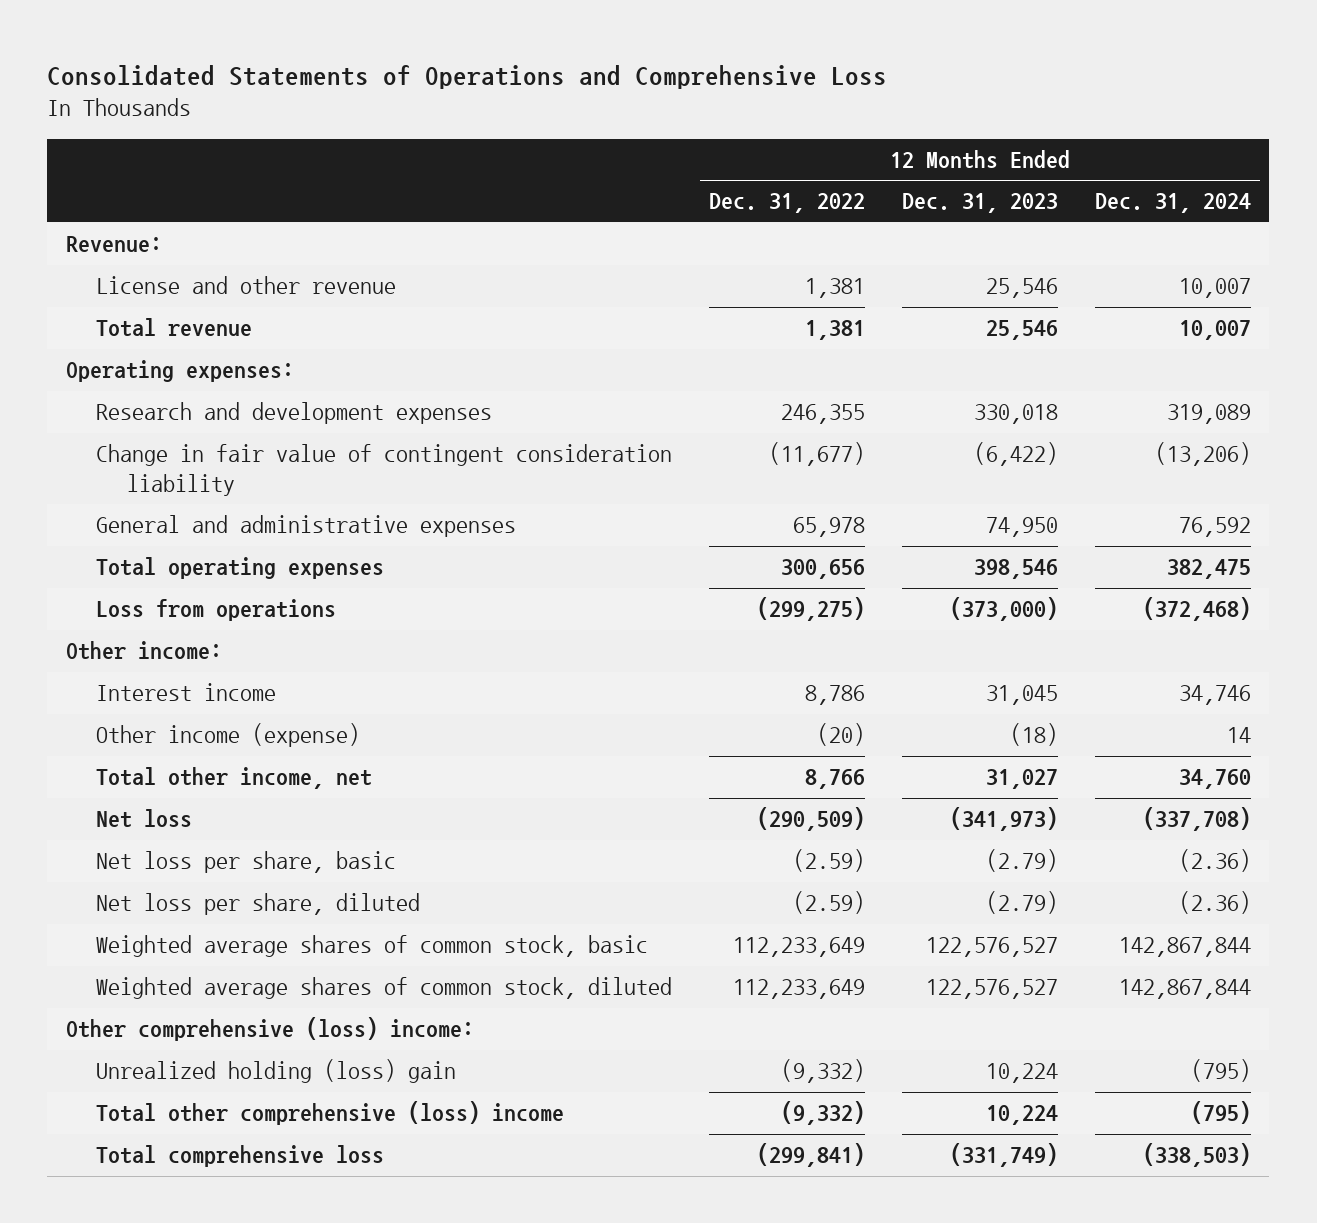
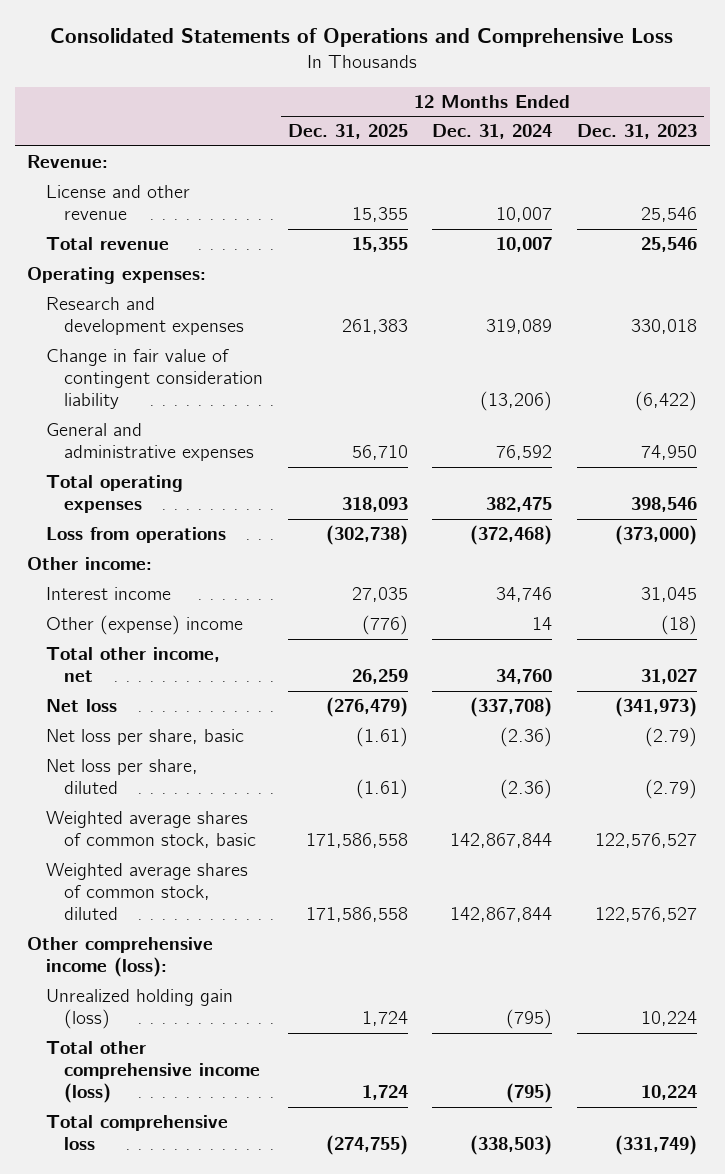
- | 12 Months Ended Dec. 31, 2022 | 12 Months Ended Dec. 31, 2023 | 12 Months Ended Dec. 31, 2024
+ | 12 Months Ended Dec. 31, 2025 | 12 Months Ended Dec. 31, 2024 | 12 Months Ended Dec. 31, 2023
- Other income (expense) | (20) | (18) | 14
+ Other (expense) income | (776) | 14 | (18)
- Other comprehensive (loss) income:
- Unrealized holding (loss) gain | (9,332) | 10,224 | (795)
- Total other comprehensive (loss) income | (9,332) | 10,224 | (795)
+ Other comprehensive income (loss):
+ Unrealized holding gain (loss) | 1,724 | (795) | 10,224
+ Total other comprehensive income (loss) | 1,724 | (795) | 10,224

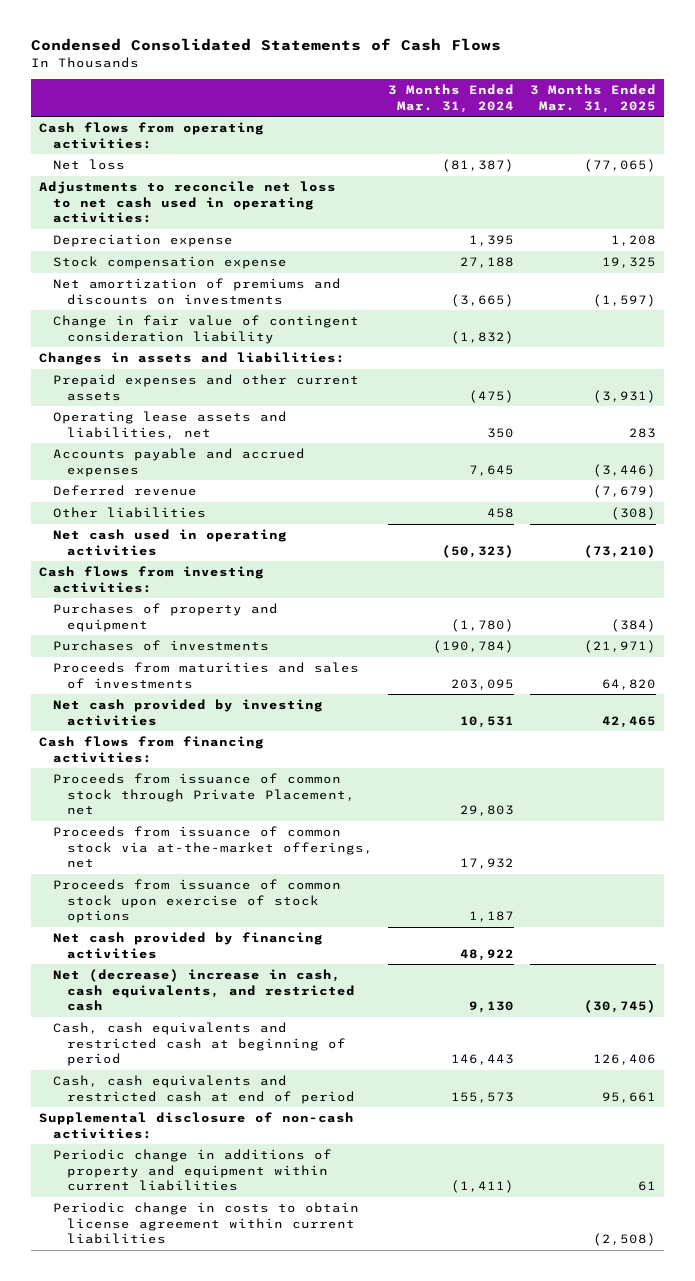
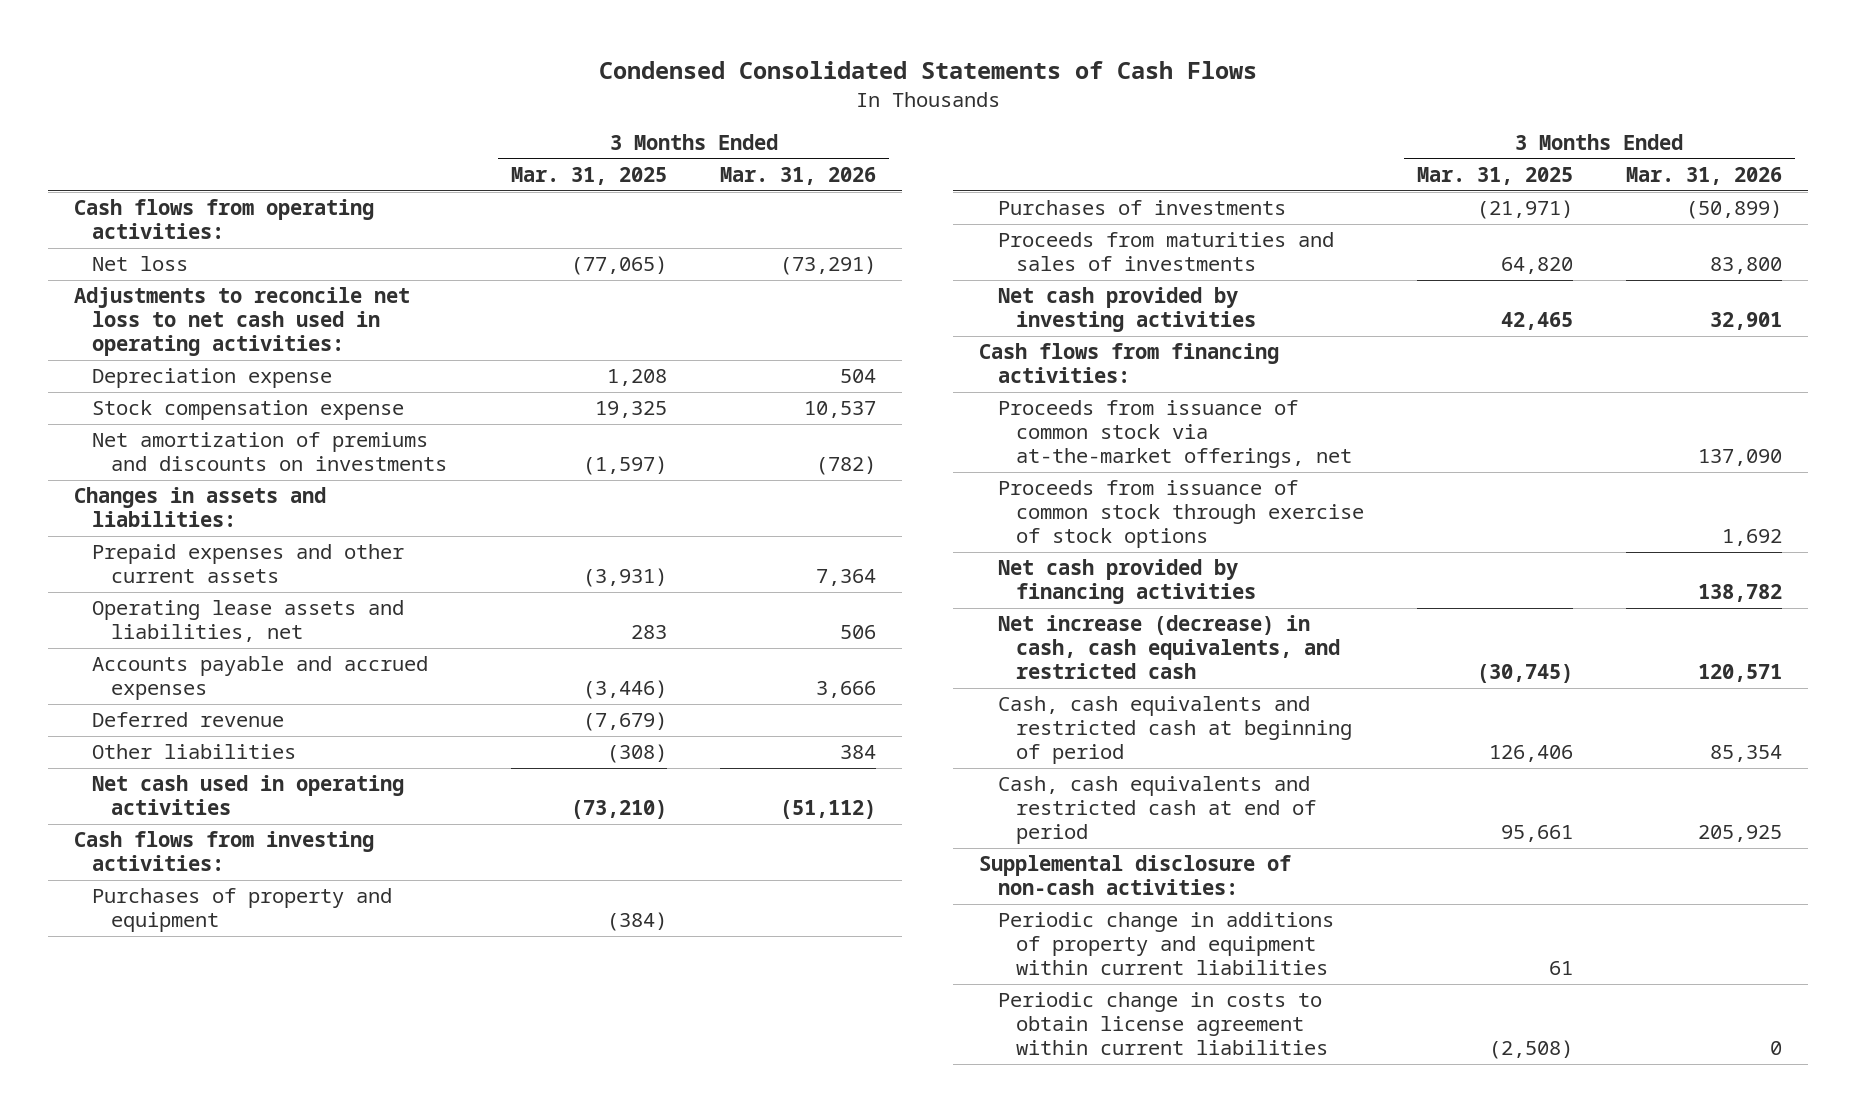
- | 3 Months Ended Mar. 31, 2024 | 3 Months Ended Mar. 31, 2025
+ | 3 Months Ended Mar. 31, 2025 | 3 Months Ended Mar. 31, 2026
- Change in fair value of contingent consideration liability | (1,832) |
- Proceeds from issuance of common stock through Private Placement, net | 29,803 |
- Proceeds from issuance of common stock upon exercise of stock options | 1,187 |
+ Proceeds from issuance of common stock through exercise of stock options | | 1,692
- Net (decrease) increase in cash, cash equivalents, and restricted cash | 9,130 | (30,745)
+ Net increase (decrease) in cash, cash equivalents, and restricted cash | (30,745) | 120,571

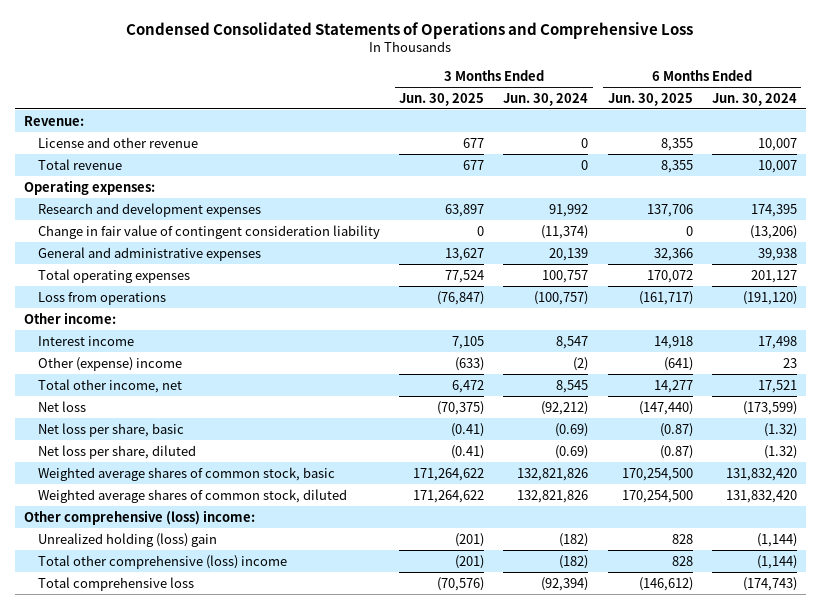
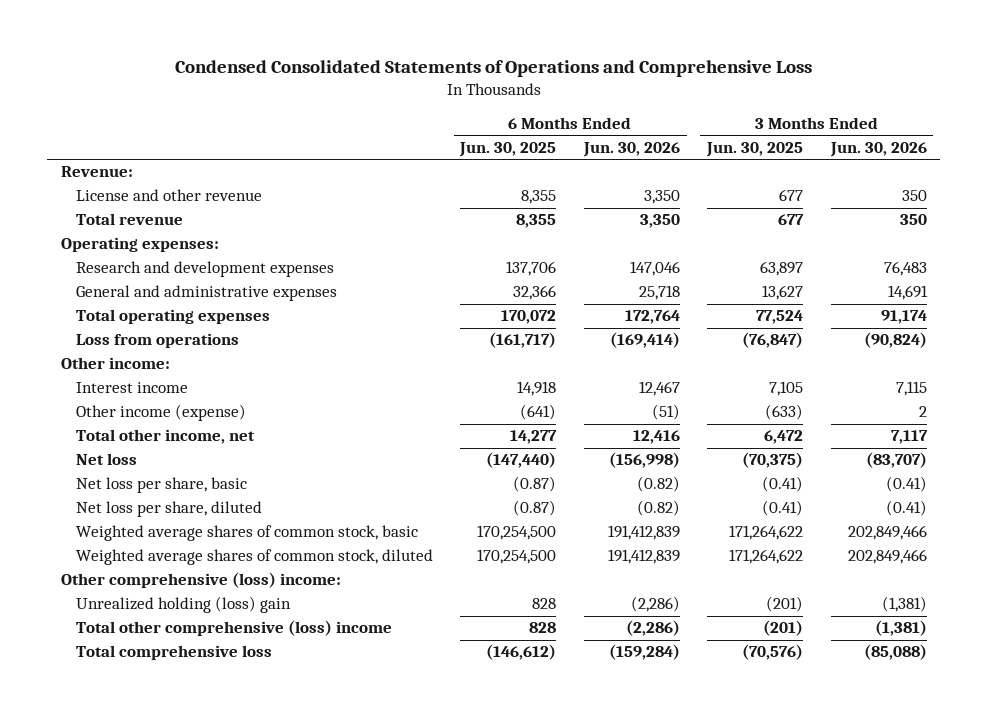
- | 3 Months Ended Jun. 30, 2025 | 3 Months Ended Jun. 30, 2024 | 6 Months Ended Jun. 30, 2025 | 6 Months Ended Jun. 30, 2024
+ | 6 Months Ended Jun. 30, 2025 | 6 Months Ended Jun. 30, 2026 | 3 Months Ended Jun. 30, 2025 | 3 Months Ended Jun. 30, 2026
- Change in fair value of contingent consideration liability | 0 | (11,374) | 0 | (13,206)
- Other (expense) income | (633) | (2) | (641) | 23
+ Other income (expense) | (641) | (51) | (633) | 2

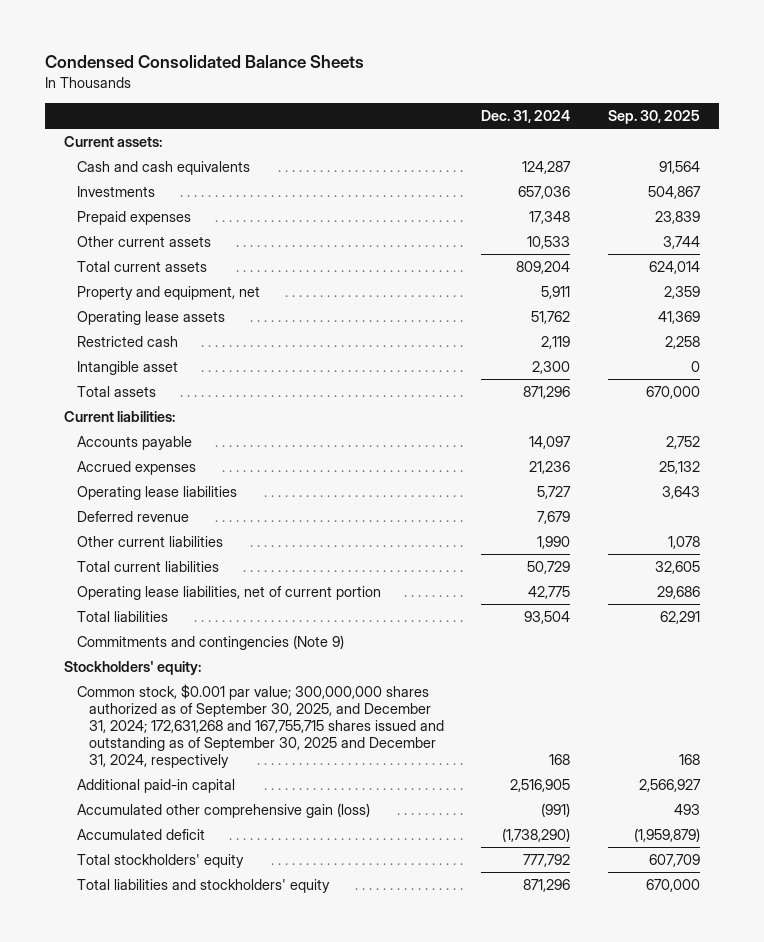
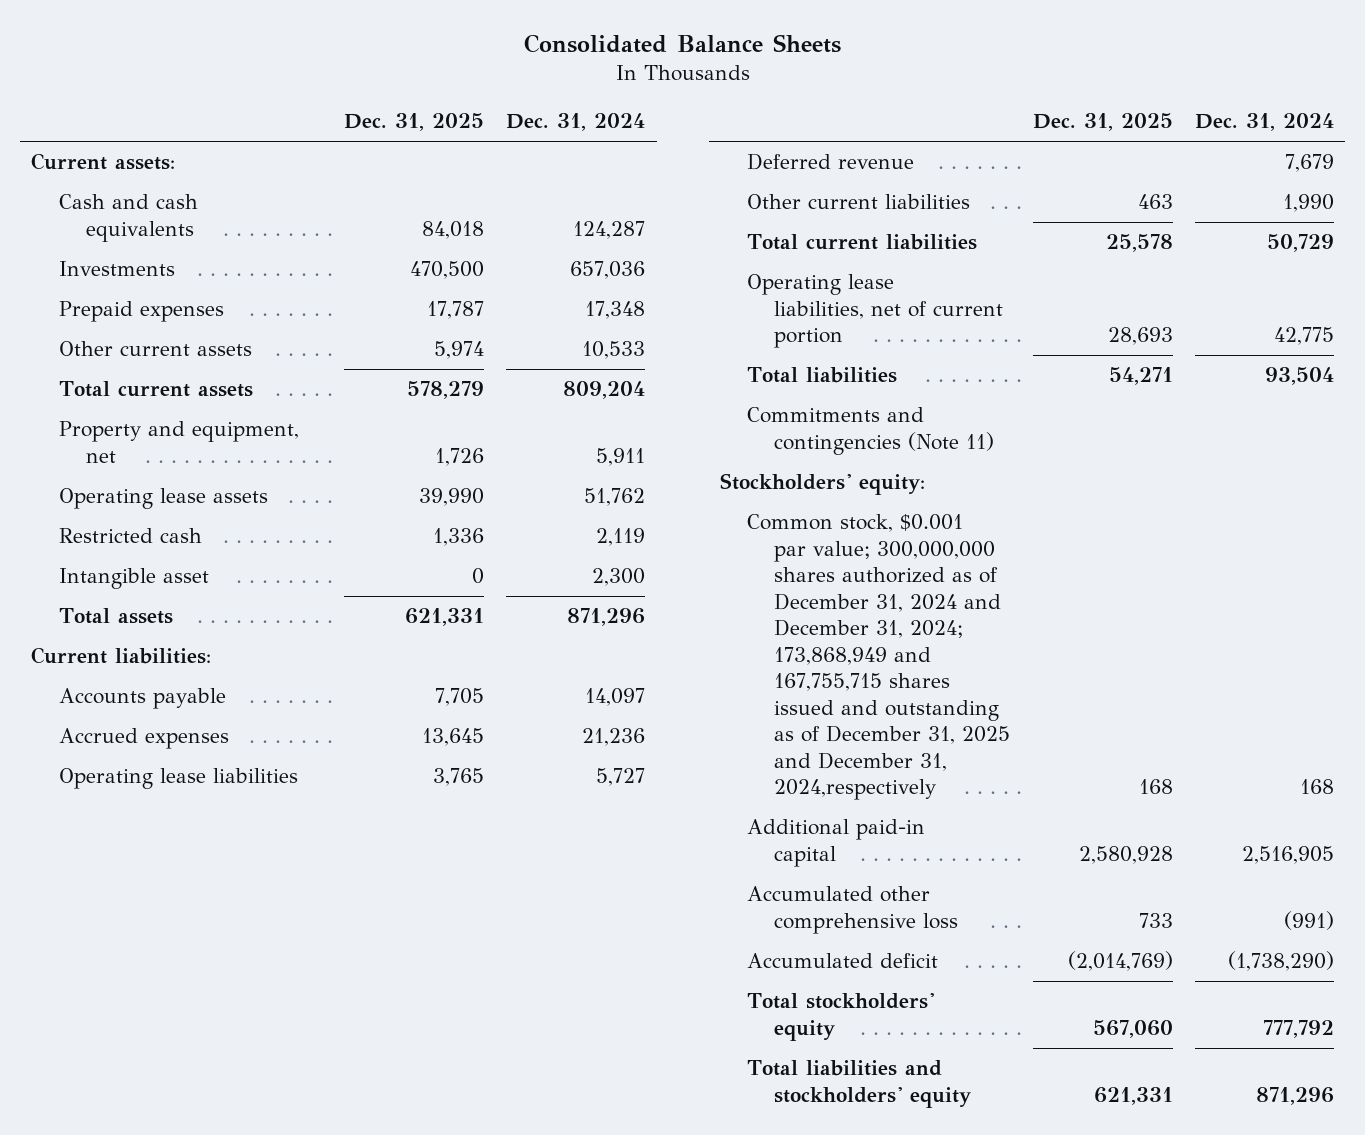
- Condensed Consolidated Balance Sheets
+ Consolidated Balance Sheets
- | Dec. 31, 2024 | Sep. 30, 2025
+ | Dec. 31, 2025 | Dec. 31, 2024
- Commitments and contingencies (Note 9)
+ Commitments and contingencies (Note 11)
- Common stock, $0.001 par value; 300,000,000 shares authorized as of September 30, 2025, and December 31, 2024; 172,631,268 and 167,755,715 shares issued and outstanding as of September 30, 2025 and December 31, 2024, respectively | 168 | 168
+ Common stock, $0.001 par value; 300,000,000 shares authorized as of December 31, 2024 and December 31, 2024; 173,868,949 and 167,755,715 shares issued and outstanding as of December 31, 2025 and December 31, 2024,respectively | 168 | 168
- Accumulated other comprehensive gain (loss) | (991) | 493
+ Accumulated other comprehensive loss | 733 | (991)

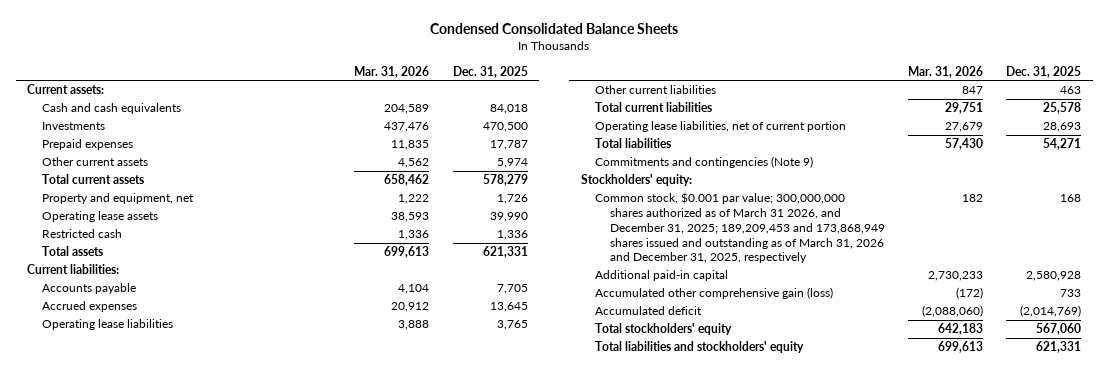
- Consolidated Balance Sheets
+ Condensed Consolidated Balance Sheets
- | Dec. 31, 2025 | Dec. 31, 2024
+ | Mar. 31, 2026 | Dec. 31, 2025
- Intangible asset | 0 | 2,300
- Deferred revenue | | 7,679
- Commitments and contingencies (Note 11)
+ Commitments and contingencies (Note 9)
- Common stock, $0.001 par value; 300,000,000 shares authorized as of December 31, 2024 and December 31, 2024; 173,868,949 and 167,755,715 shares issued and outstanding as of December 31, 2025 and December 31, 2024,respectively | 168 | 168
+ Common stock, $0.001 par value; 300,000,000 shares authorized as of March 31 2026, and December 31, 2025; 189,209,453 and 173,868,949 shares issued and outstanding as of March 31, 2026 and December 31, 2025, respectively | 182 | 168
- Accumulated other comprehensive loss | 733 | (991)
+ Accumulated other comprehensive gain (loss) | (172) | 733

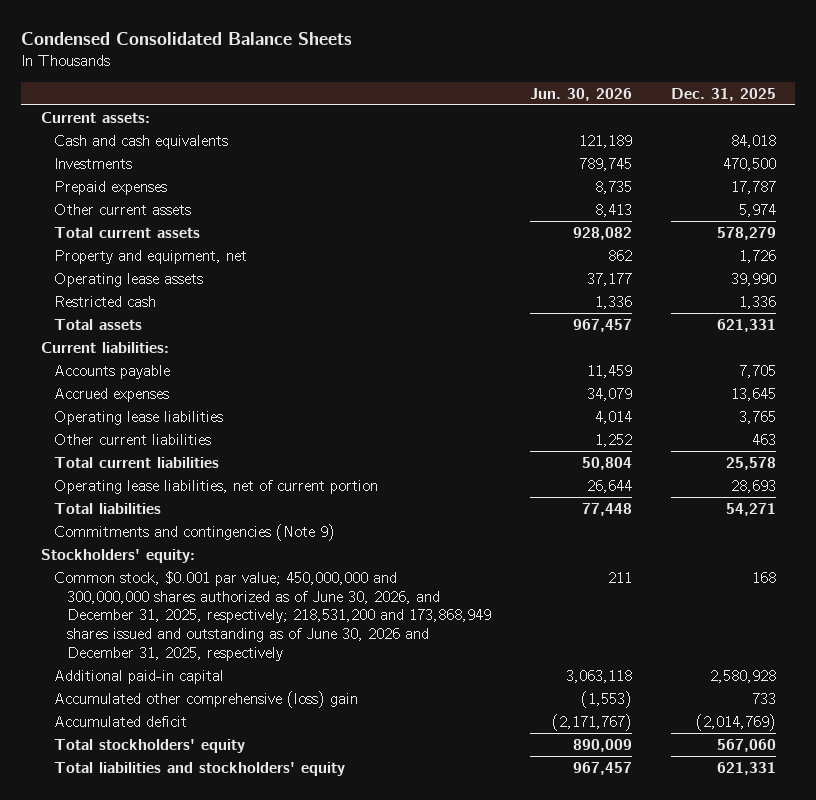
- | Mar. 31, 2026 | Dec. 31, 2025
+ | Jun. 30, 2026 | Dec. 31, 2025
- Common stock, $0.001 par value; 300,000,000 shares authorized as of March 31 2026, and December 31, 2025; 189,209,453 and 173,868,949 shares issued and outstanding as of March 31, 2026 and December 31, 2025, respectively | 182 | 168
+ Common stock, $0.001 par value; 450,000,000 and 300,000,000 shares authorized as of June 30, 2026, and December 31, 2025, respectively; 218,531,200 and 173,868,949 shares issued and outstanding as of June 30, 2026 and December 31, 2025, respectively | 211 | 168
- Accumulated other comprehensive gain (loss) | (172) | 733
+ Accumulated other comprehensive (loss) gain | (1,553) | 733

